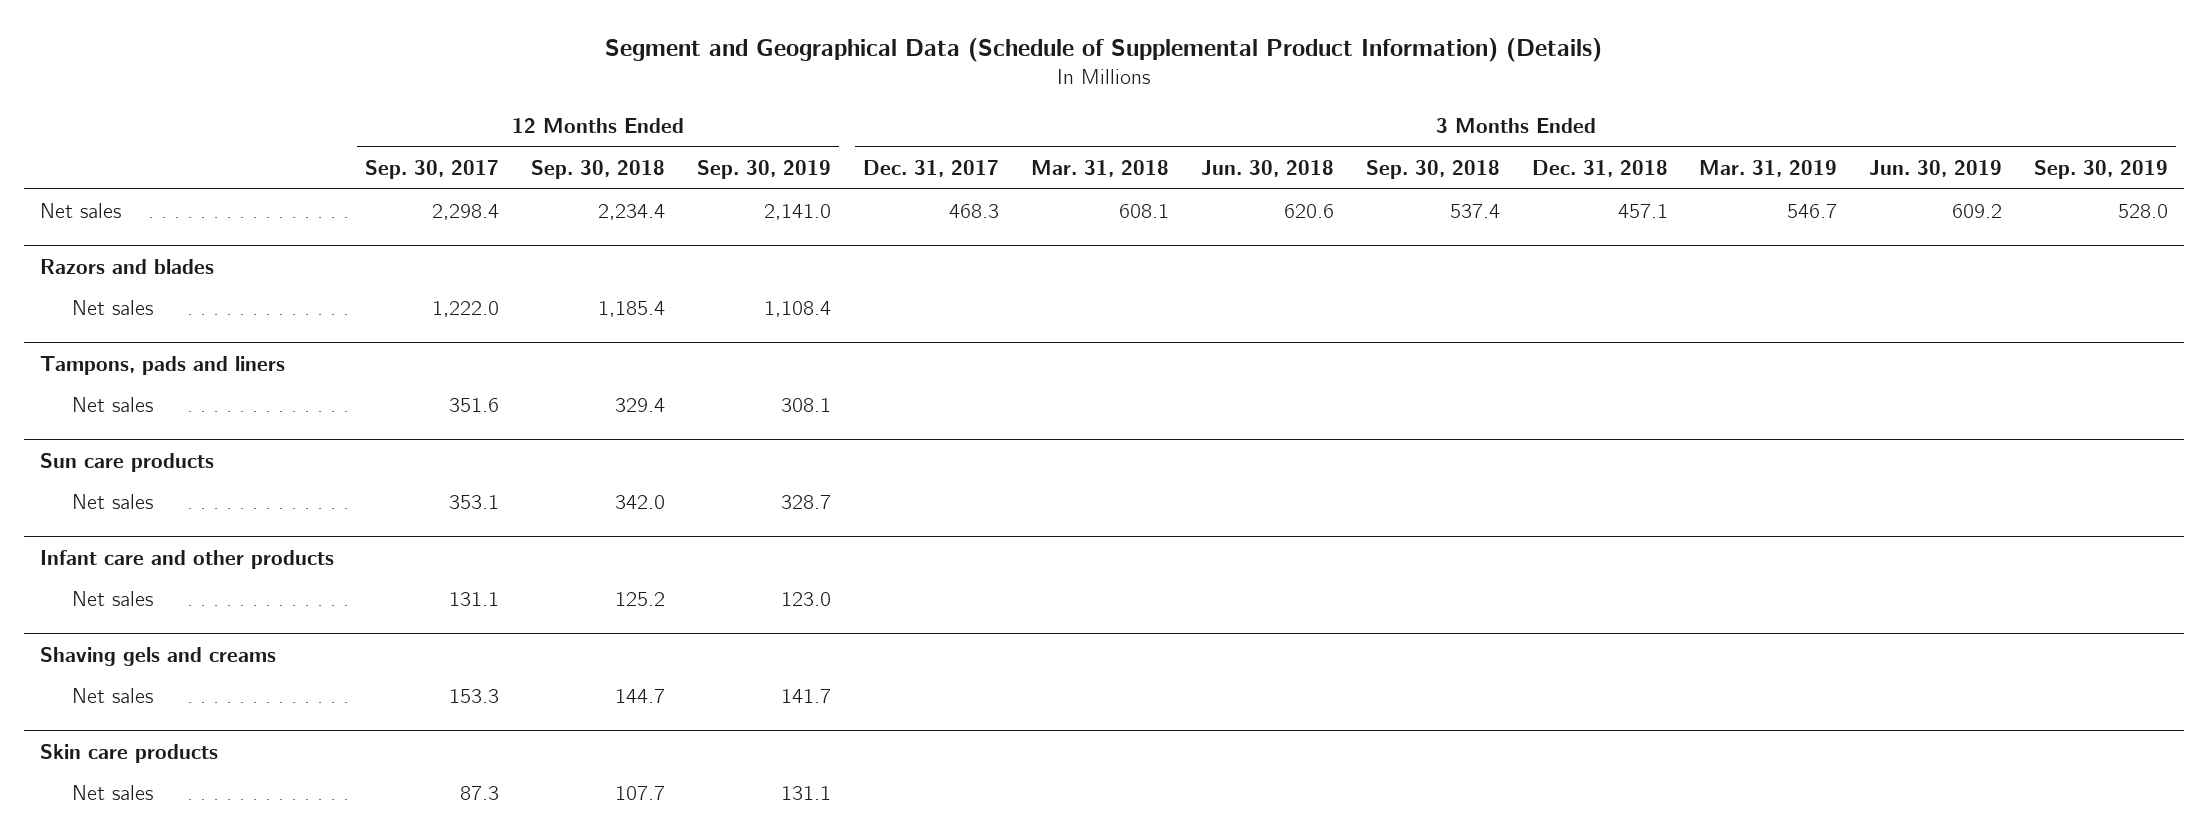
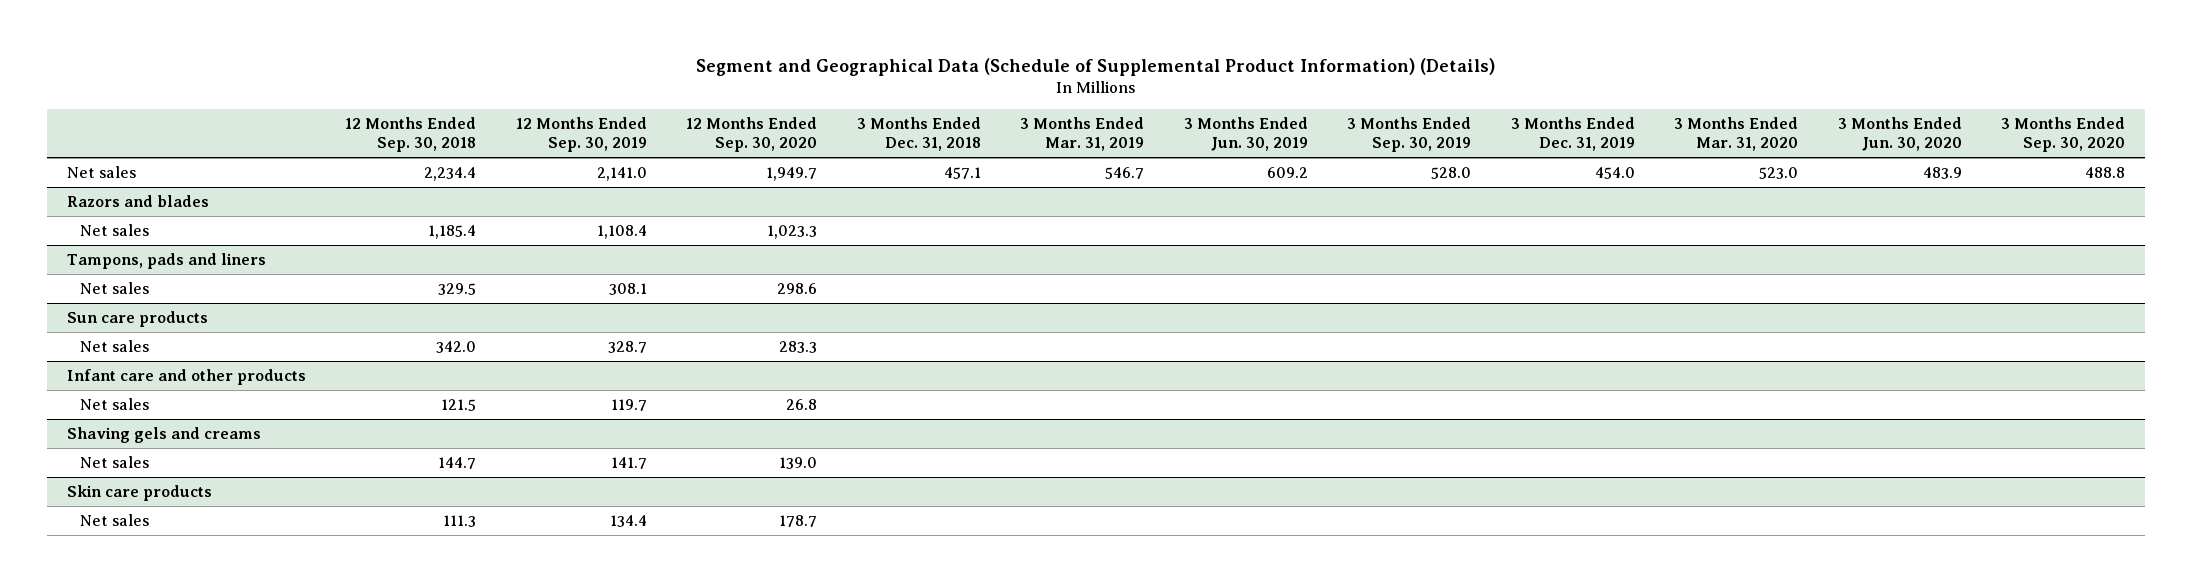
- | 12 Months Ended Sep. 30, 2017 | 12 Months Ended Sep. 30, 2018 | 12 Months Ended Sep. 30, 2019 | 3 Months Ended Dec. 31, 2017 | 3 Months Ended Mar. 31, 2018 | 3 Months Ended Jun. 30, 2018 | 3 Months Ended Sep. 30, 2018 | 3 Months Ended Dec. 31, 2018 | 3 Months Ended Mar. 31, 2019 | 3 Months Ended Jun. 30, 2019 | 3 Months Ended Sep. 30, 2019
+ | 12 Months Ended Sep. 30, 2018 | 12 Months Ended Sep. 30, 2019 | 12 Months Ended Sep. 30, 2020 | 3 Months Ended Dec. 31, 2018 | 3 Months Ended Mar. 31, 2019 | 3 Months Ended Jun. 30, 2019 | 3 Months Ended Sep. 30, 2019 | 3 Months Ended Dec. 31, 2019 | 3 Months Ended Mar. 31, 2020 | 3 Months Ended Jun. 30, 2020 | 3 Months Ended Sep. 30, 2020
@ Tampons, pads and liners
- Net sales | 351.6 | 329.4 | 308.1 | | | | | | | |
+ Net sales | 329.5 | 308.1 | 298.6 | | | | | | | |
@ Infant care and other products
- Net sales | 131.1 | 125.2 | 123.0 | | | | | | | |
+ Net sales | 121.5 | 119.7 | 26.8 | | | | | | | |
@ Skin care products
- Net sales | 87.3 | 107.7 | 131.1 | | | | | | | |
+ Net sales | 111.3 | 134.4 | 178.7 | | | | | | | |

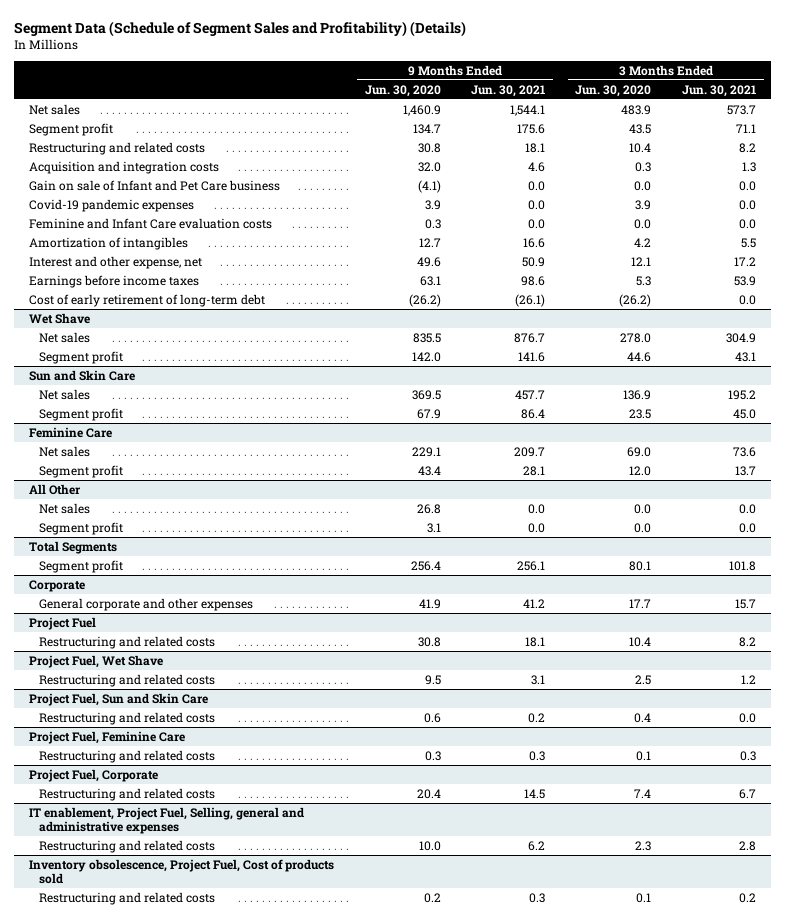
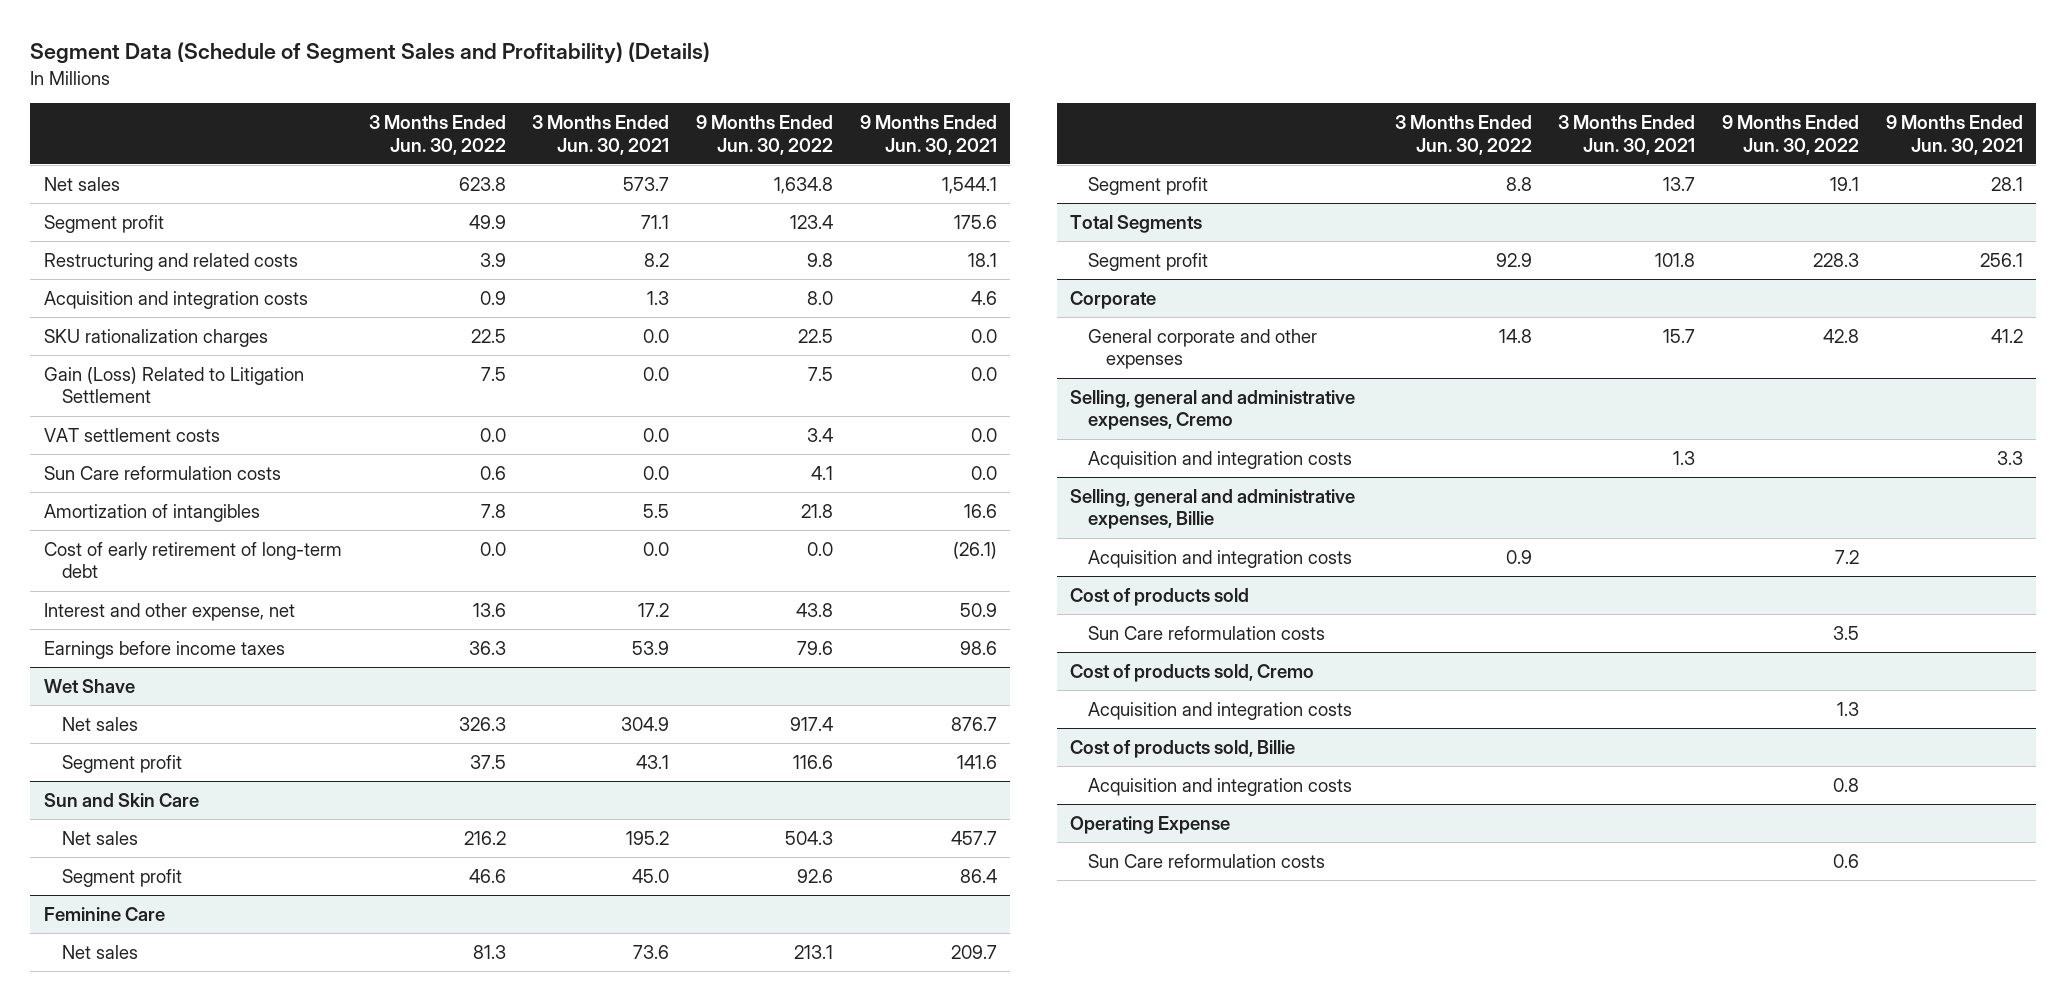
- | 9 Months Ended Jun. 30, 2020 | 9 Months Ended Jun. 30, 2021 | 3 Months Ended Jun. 30, 2020 | 3 Months Ended Jun. 30, 2021
+ | 3 Months Ended Jun. 30, 2022 | 3 Months Ended Jun. 30, 2021 | 9 Months Ended Jun. 30, 2022 | 9 Months Ended Jun. 30, 2021
- Gain on sale of Infant and Pet Care business | (4.1) | 0.0 | 0.0 | 0.0
- Covid-19 pandemic expenses | 3.9 | 0.0 | 3.9 | 0.0
- Feminine and Infant Care evaluation costs | 0.3 | 0.0 | 0.0 | 0.0
+ SKU rationalization charges | 22.5 | 0.0 | 22.5 | 0.0
+ Gain (Loss) Related to Litigation Settlement | 7.5 | 0.0 | 7.5 | 0.0
+ VAT settlement costs | 0.0 | 0.0 | 3.4 | 0.0
+ Sun Care reformulation costs | 0.6 | 0.0 | 4.1 | 0.0
moved up: Cost of early retirement of long-term debt | 0.0 | 0.0 | 0.0 | (26.1)
- All Other
- Net sales | 26.8 | 0.0 | 0.0 | 0.0
- Segment profit | 3.1 | 0.0 | 0.0 | 0.0
- Project Fuel
- Restructuring and related costs | 30.8 | 18.1 | 10.4 | 8.2
- Project Fuel, Wet Shave
- Restructuring and related costs | 9.5 | 3.1 | 2.5 | 1.2
- Project Fuel, Sun and Skin Care
- Restructuring and related costs | 0.6 | 0.2 | 0.4 | 0.0
- Project Fuel, Feminine Care
- Restructuring and related costs | 0.3 | 0.3 | 0.1 | 0.3
- Project Fuel, Corporate
- Restructuring and related costs | 20.4 | 14.5 | 7.4 | 6.7
- IT enablement, Project Fuel, Selling, general and administrative expenses
- Restructuring and related costs | 10.0 | 6.2 | 2.3 | 2.8
- Inventory obsolescence, Project Fuel, Cost of products sold
- Restructuring and related costs | 0.2 | 0.3 | 0.1 | 0.2
+ Selling, general and administrative expenses, Cremo
+ Acquisition and integration costs | | 1.3 | | 3.3
+ Selling, general and administrative expenses, Billie
+ Acquisition and integration costs | 0.9 | | 7.2 |
+ Cost of products sold
+ Sun Care reformulation costs | | | 3.5 |
+ Cost of products sold, Cremo
+ Acquisition and integration costs | | | 1.3 |
+ Cost of products sold, Billie
+ Acquisition and integration costs | | | 0.8 |
+ Operating Expense
+ Sun Care reformulation costs | | | 0.6 |

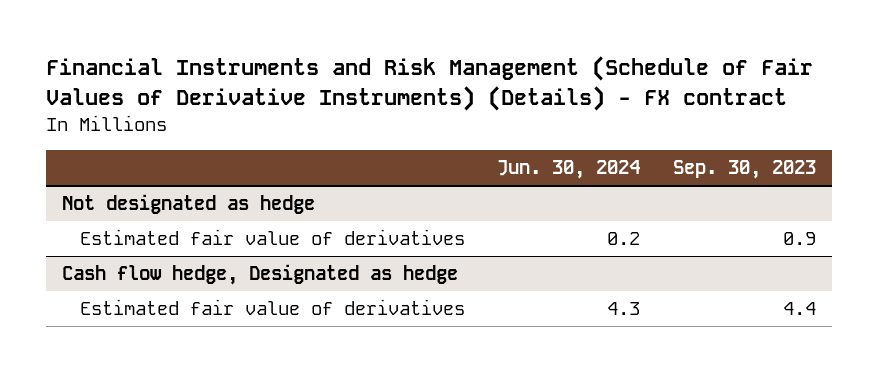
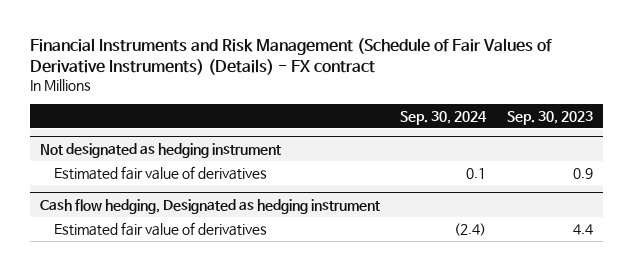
- | Jun. 30, 2024 | Sep. 30, 2023
+ | Sep. 30, 2024 | Sep. 30, 2023
- Not designated as hedge
+ Not designated as hedging instrument
- Cash flow hedge, Designated as hedge
+ Cash flow hedging, Designated as hedging instrument

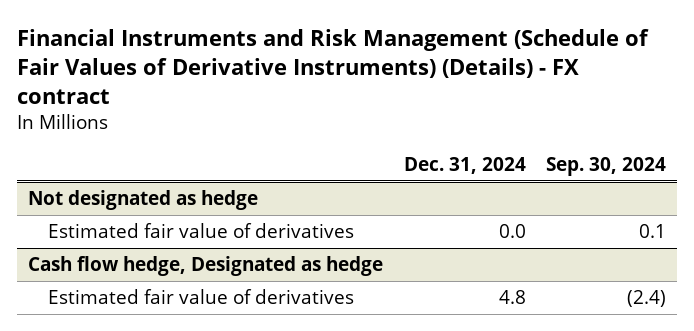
- | Sep. 30, 2024 | Sep. 30, 2023
+ | Dec. 31, 2024 | Sep. 30, 2024
- Not designated as hedging instrument
+ Not designated as hedge
- Cash flow hedging, Designated as hedging instrument
+ Cash flow hedge, Designated as hedge

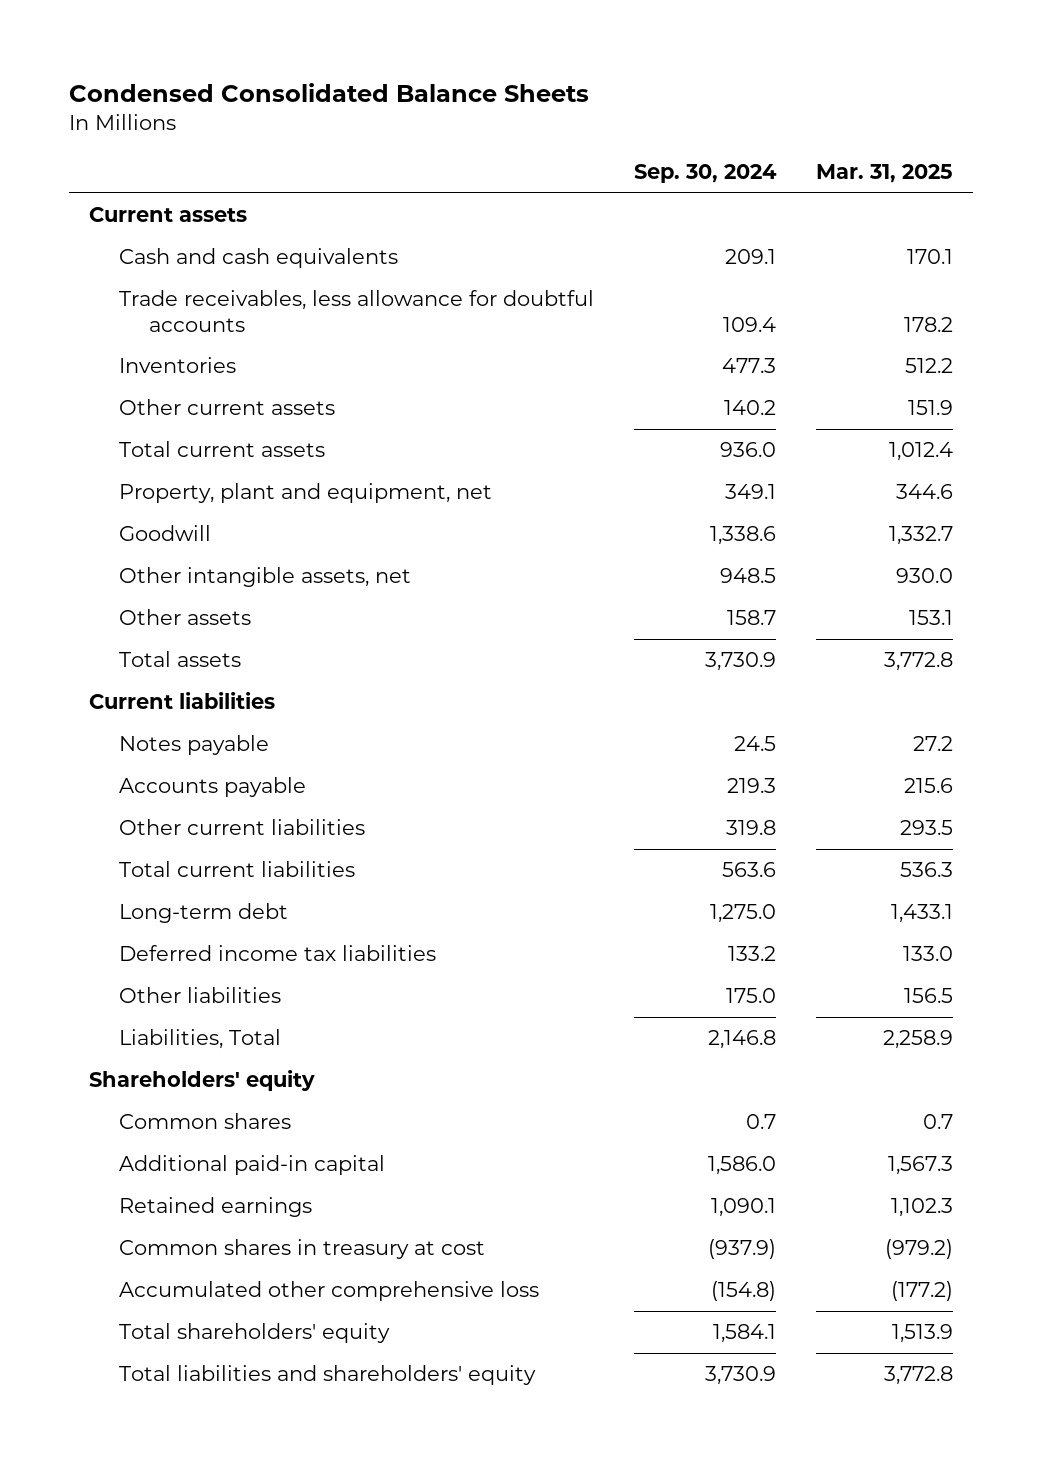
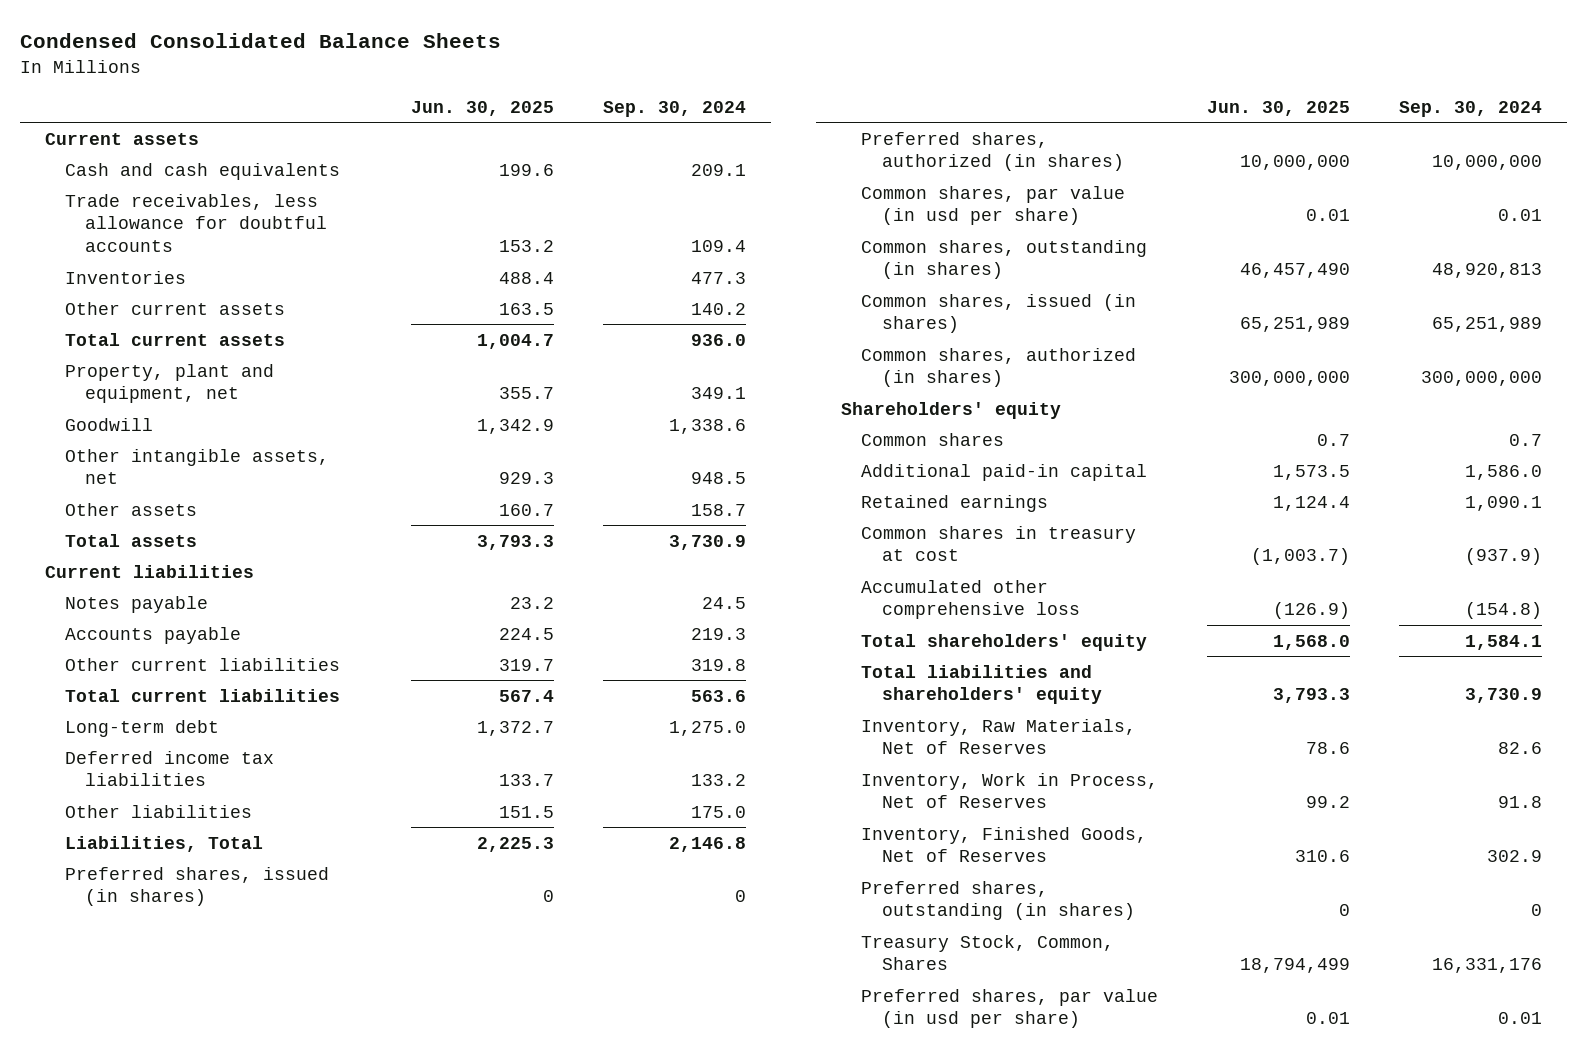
- | Sep. 30, 2024 | Mar. 31, 2025
+ | Jun. 30, 2025 | Sep. 30, 2024
+ Preferred shares, issued (in shares) | 0 | 0
+ Preferred shares, authorized (in shares) | 10,000,000 | 10,000,000
+ Common shares, par value (in usd per share) | 0.01 | 0.01
+ Common shares, outstanding (in shares) | 46,457,490 | 48,920,813
+ Common shares, issued (in shares) | 65,251,989 | 65,251,989
+ Common shares, authorized (in shares) | 300,000,000 | 300,000,000
+ Inventory, Raw Materials, Net of Reserves | 78.6 | 82.6
+ Inventory, Work in Process, Net of Reserves | 99.2 | 91.8
+ Inventory, Finished Goods, Net of Reserves | 310.6 | 302.9
+ Preferred shares, outstanding (in shares) | 0 | 0
+ Treasury Stock, Common, Shares | 18,794,499 | 16,331,176
+ Preferred shares, par value (in usd per share) | 0.01 | 0.01

